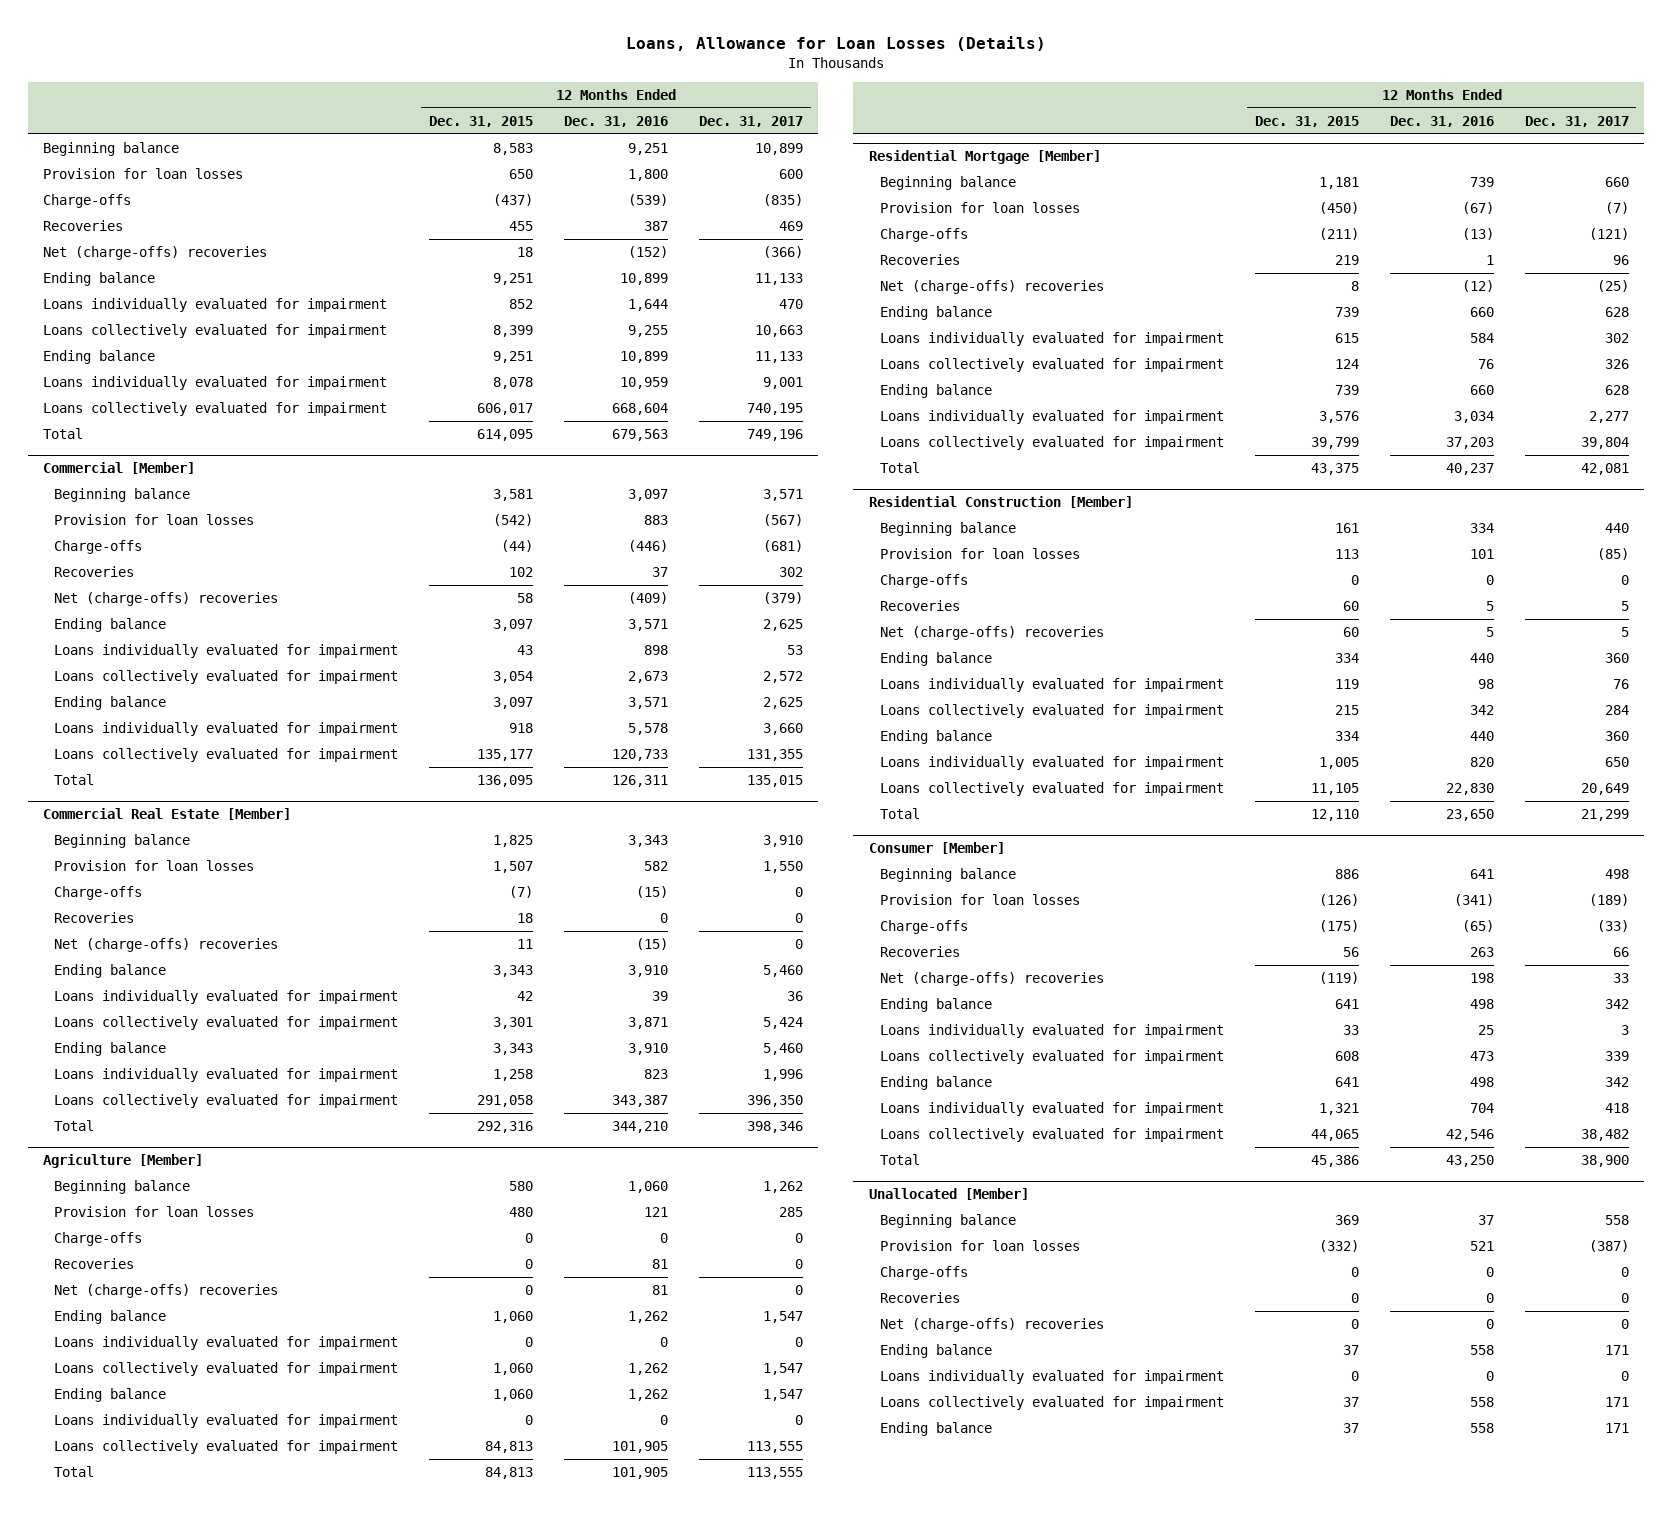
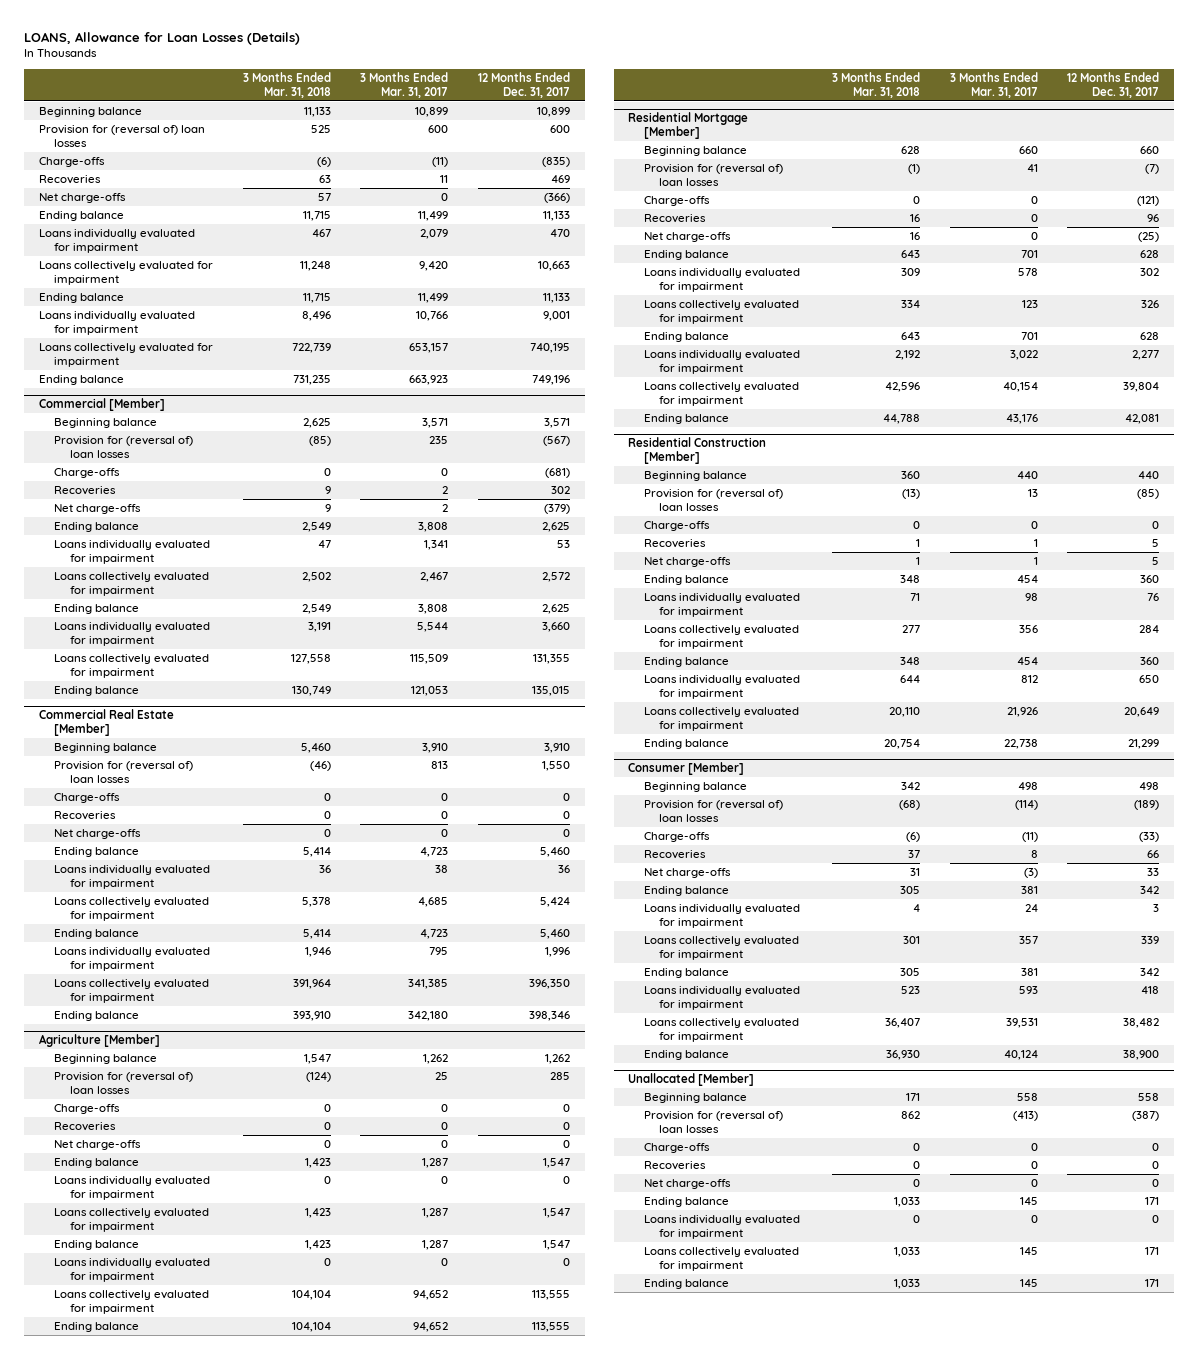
- Loans, Allowance for Loan Losses (Details)
+ LOANS, Allowance for Loan Losses (Details)
- | 12 Months Ended Dec. 31, 2015 | 12 Months Ended Dec. 31, 2016 | 12 Months Ended Dec. 31, 2017
+ | 3 Months Ended Mar. 31, 2018 | 3 Months Ended Mar. 31, 2017 | 12 Months Ended Dec. 31, 2017
- Provision for loan losses | 650 | 1,800 | 600
+ Provision for (reversal of) loan losses | 525 | 600 | 600
- Net (charge-offs) recoveries | 18 | (152) | (366)
+ Net charge-offs | 57 | 0 | (366)
- Total | 614,095 | 679,563 | 749,196
+ Ending balance | 731,235 | 663,923 | 749,196
@ Commercial [Member]
- Provision for loan losses | (542) | 883 | (567)
+ Provision for (reversal of) loan losses | (85) | 235 | (567)
- Net (charge-offs) recoveries | 58 | (409) | (379)
+ Net charge-offs | 9 | 2 | (379)
- Total | 136,095 | 126,311 | 135,015
+ Ending balance | 130,749 | 121,053 | 135,015
@ Commercial Real Estate [Member]
- Provision for loan losses | 1,507 | 582 | 1,550
+ Provision for (reversal of) loan losses | (46) | 813 | 1,550
- Net (charge-offs) recoveries | 11 | (15) | 0
+ Net charge-offs | 0 | 0 | 0
- Total | 292,316 | 344,210 | 398,346
+ Ending balance | 393,910 | 342,180 | 398,346
@ Agriculture [Member]
- Provision for loan losses | 480 | 121 | 285
+ Provision for (reversal of) loan losses | (124) | 25 | 285
- Net (charge-offs) recoveries | 0 | 81 | 0
+ Net charge-offs | 0 | 0 | 0
- Total | 84,813 | 101,905 | 113,555
+ Ending balance | 104,104 | 94,652 | 113,555
@ Residential Mortgage [Member]
- Provision for loan losses | (450) | (67) | (7)
+ Provision for (reversal of) loan losses | (1) | 41 | (7)
- Net (charge-offs) recoveries | 8 | (12) | (25)
+ Net charge-offs | 16 | 0 | (25)
- Total | 43,375 | 40,237 | 42,081
+ Ending balance | 44,788 | 43,176 | 42,081
@ Residential Construction [Member]
- Provision for loan losses | 113 | 101 | (85)
+ Provision for (reversal of) loan losses | (13) | 13 | (85)
- Net (charge-offs) recoveries | 60 | 5 | 5
+ Net charge-offs | 1 | 1 | 5
- Total | 12,110 | 23,650 | 21,299
+ Ending balance | 20,754 | 22,738 | 21,299
@ Consumer [Member]
- Provision for loan losses | (126) | (341) | (189)
+ Provision for (reversal of) loan losses | (68) | (114) | (189)
- Net (charge-offs) recoveries | (119) | 198 | 33
+ Net charge-offs | 31 | (3) | 33
- Total | 45,386 | 43,250 | 38,900
+ Ending balance | 36,930 | 40,124 | 38,900
@ Unallocated [Member]
- Provision for loan losses | (332) | 521 | (387)
+ Provision for (reversal of) loan losses | 862 | (413) | (387)
- Net (charge-offs) recoveries | 0 | 0 | 0
+ Net charge-offs | 0 | 0 | 0

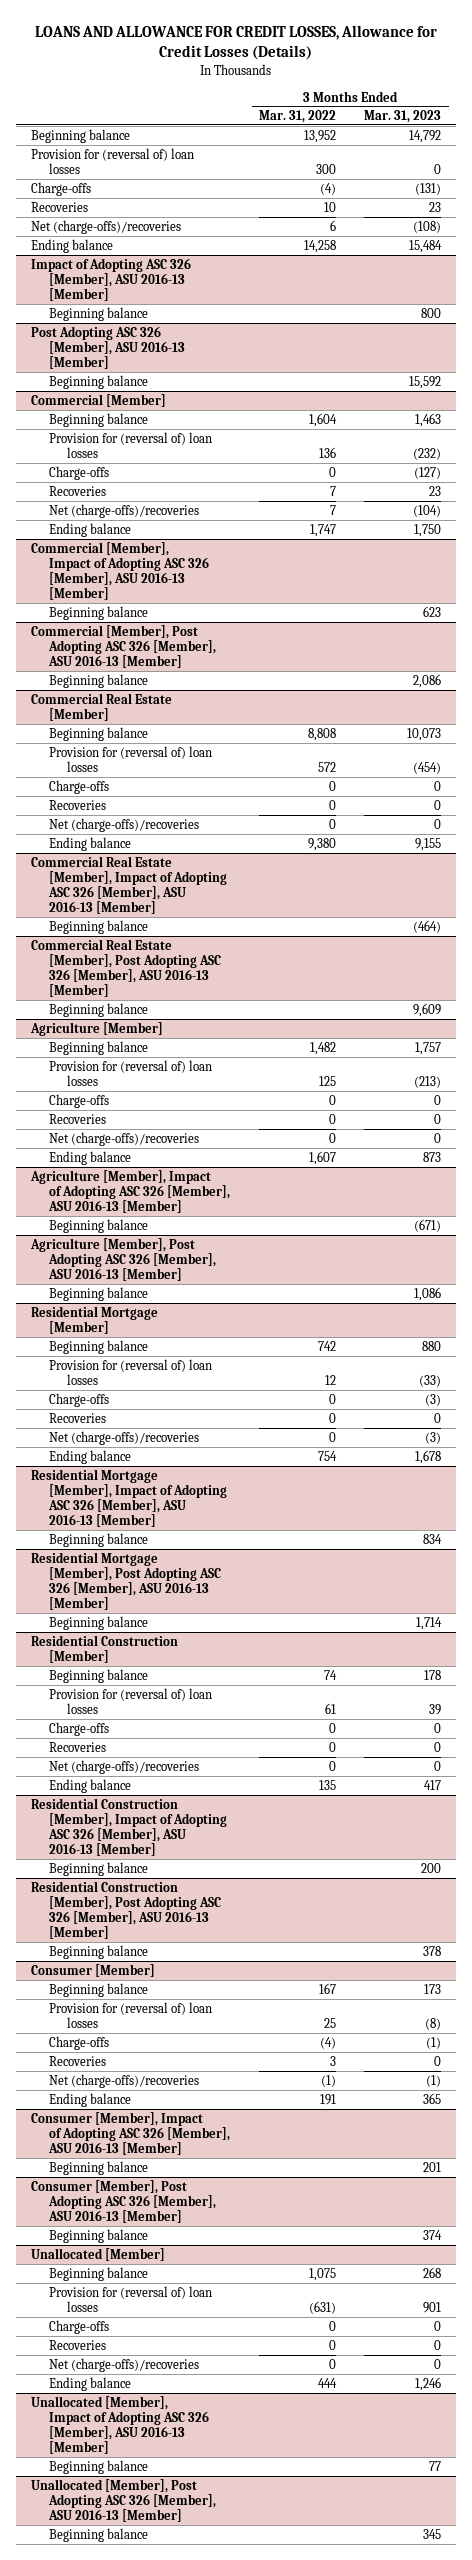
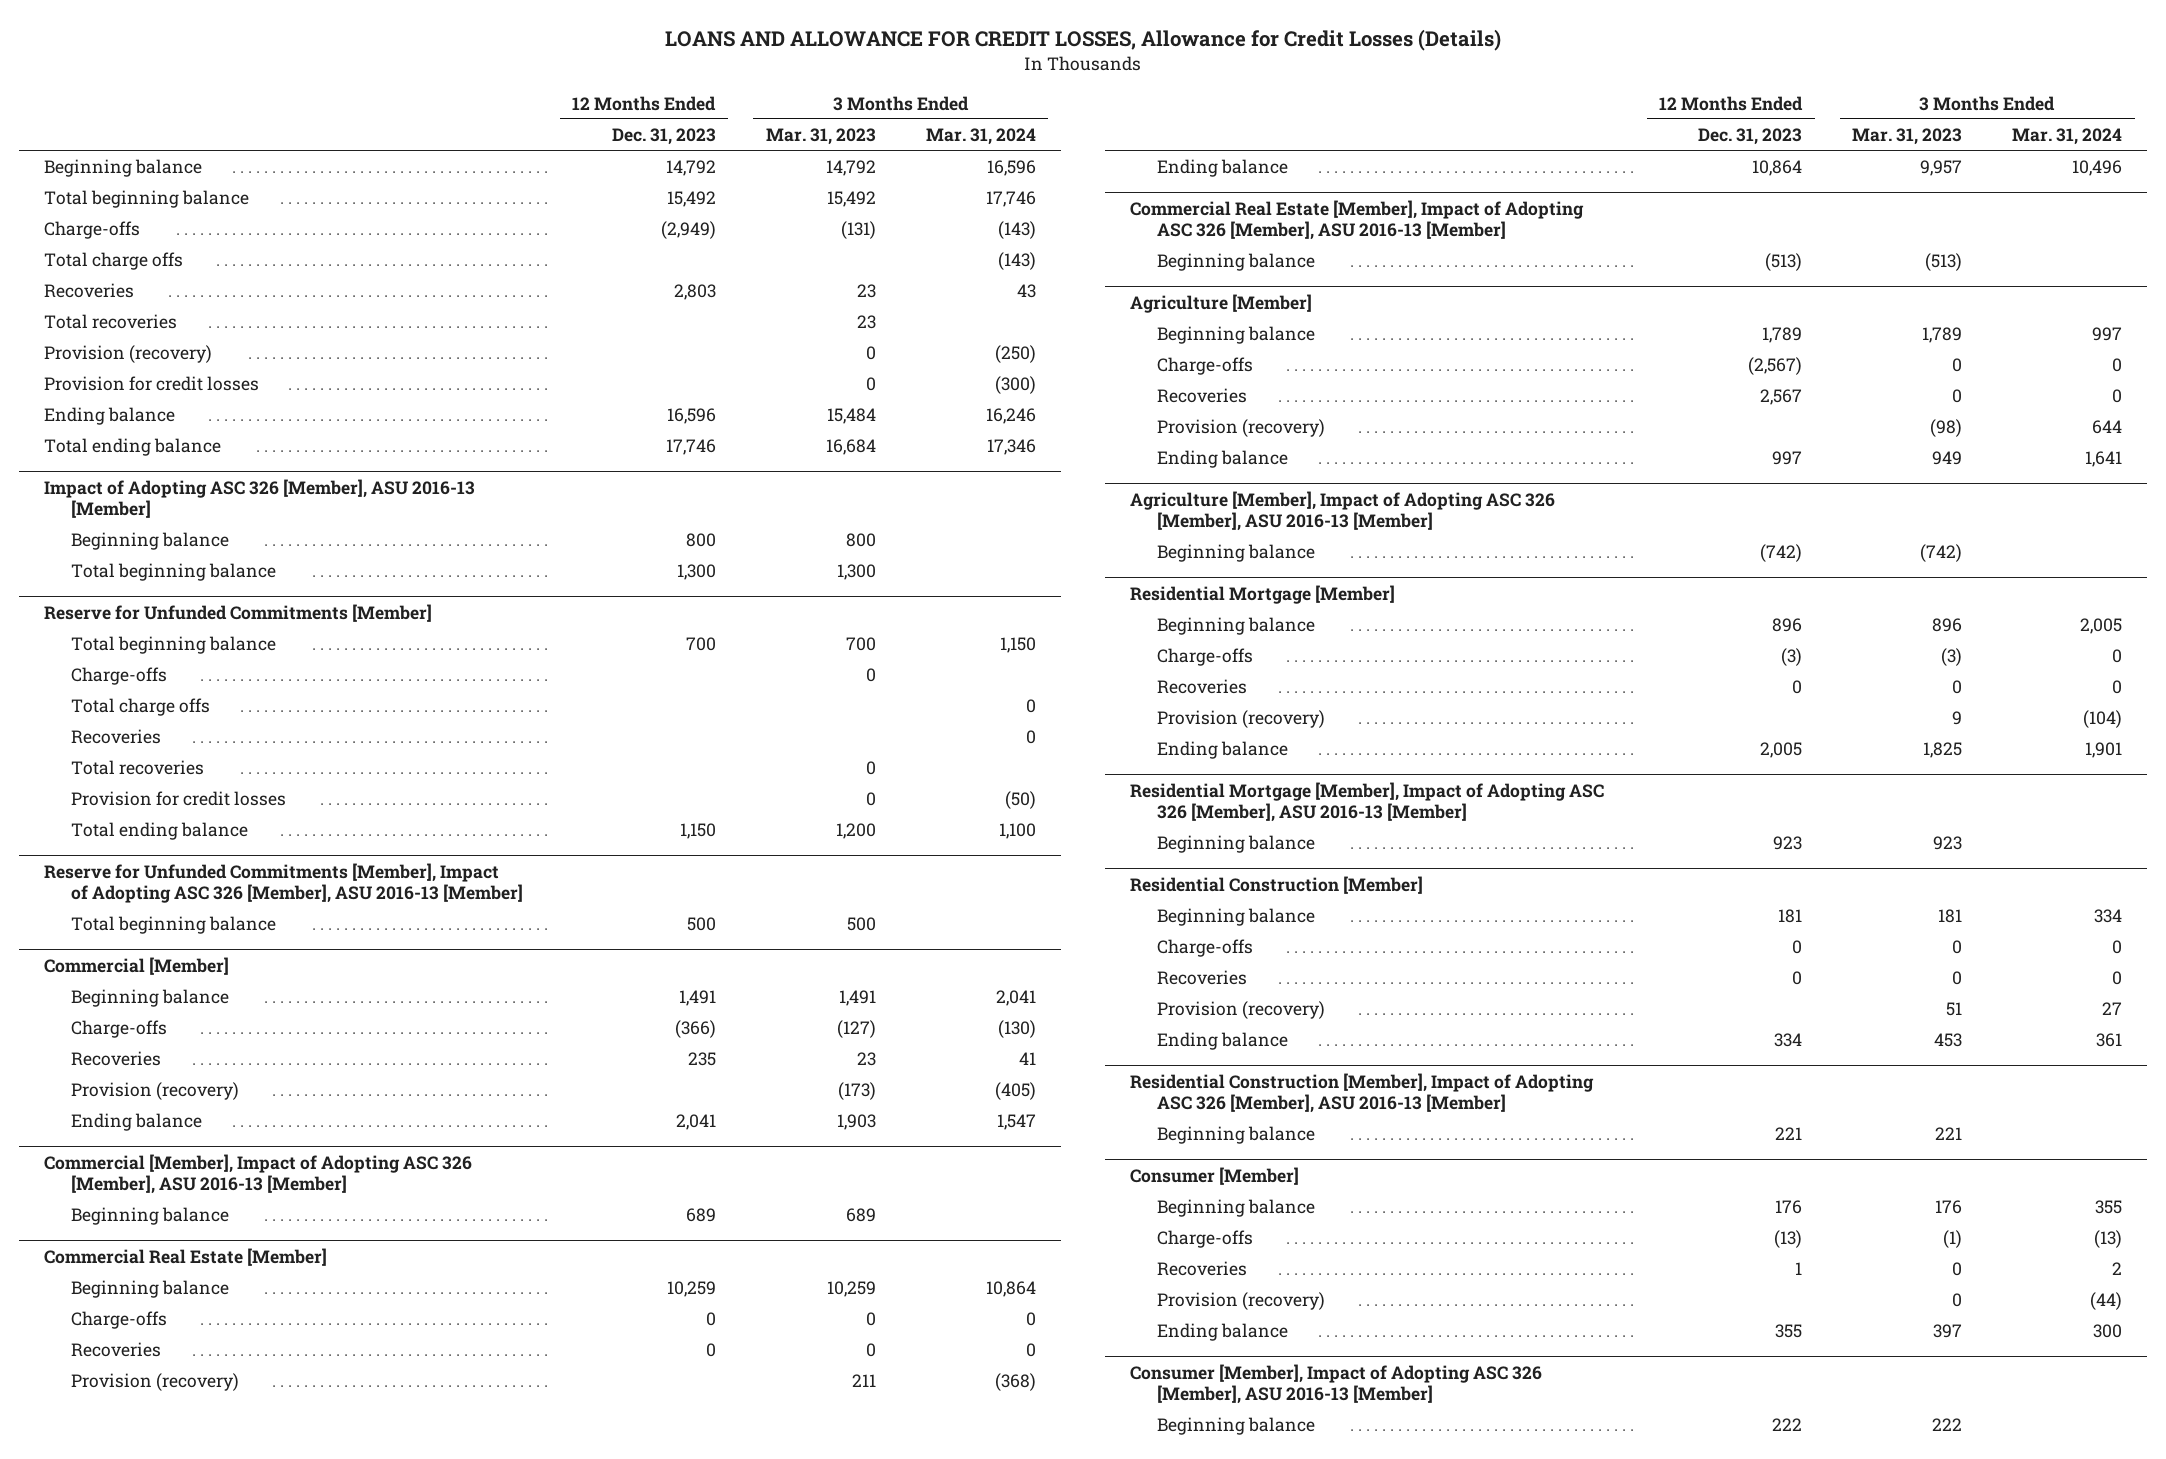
- | 3 Months Ended Mar. 31, 2022 | 3 Months Ended Mar. 31, 2023
+ | 12 Months Ended Dec. 31, 2023 | 3 Months Ended Mar. 31, 2023 | 3 Months Ended Mar. 31, 2024
- Provision for (reversal of) loan losses | 300 | 0
+ Total beginning balance | 15,492 | 15,492 | 17,746
+ Total charge offs | | | (143)
- Net (charge-offs)/recoveries | 6 | (108)
+ Total recoveries | | 23 |
+ Provision (recovery) | | 0 | (250)
+ Provision for credit losses | | 0 | (300)
+ Total ending balance | 17,746 | 16,684 | 17,346
- Post Adopting ASC 326 [Member], ASU 2016-13 [Member]
- Beginning balance | | 15,592
@ Impact of Adopting ASC 326 [Member], ASU 2016-13 [Member]
+ Total beginning balance | 1,300 | 1,300 |
+ Reserve for Unfunded Commitments [Member]
+ Total beginning balance | 700 | 700 | 1,150
+ Charge-offs | | 0 |
+ Total charge offs | | | 0
+ Recoveries | | | 0
+ Total recoveries | | 0 |
+ Provision for credit losses | | 0 | (50)
+ Total ending balance | 1,150 | 1,200 | 1,100
+ Reserve for Unfunded Commitments [Member], Impact of Adopting ASC 326 [Member], ASU 2016-13 [Member]
+ Total beginning balance | 500 | 500 |
@ Commercial [Member]
- Beginning balance | 1,604 | 1,463
- Provision for (reversal of) loan losses | 136 | (232)
+ Beginning balance | 1,491 | 1,491 | 2,041
- Net (charge-offs)/recoveries | 7 | (104)
- Ending balance | 1,747 | 1,750
+ Provision (recovery) | | (173) | (405)
+ Ending balance | 2,041 | 1,903 | 1,547
@ Commercial [Member], Impact of Adopting ASC 326 [Member], ASU 2016-13 [Member]
- Beginning balance | | 623
- Commercial [Member], Post Adopting ASC 326 [Member], ASU 2016-13 [Member]
- Beginning balance | | 2,086
@ Commercial [Member], Impact of Adopting ASC 326 [Member], ASU 2016-13 [Member]
+ Beginning balance | 689 | 689 |
@ Commercial Real Estate [Member]
- Beginning balance | 8,808 | 10,073
- Provision for (reversal of) loan losses | 572 | (454)
+ Beginning balance | 10,259 | 10,259 | 10,864
- Net (charge-offs)/recoveries | 0 | 0
- Ending balance | 9,380 | 9,155
+ Provision (recovery) | | 211 | (368)
+ Ending balance | 10,864 | 9,957 | 10,496
@ Commercial Real Estate [Member], Impact of Adopting ASC 326 [Member], ASU 2016-13 [Member]
- Beginning balance | | (464)
- Commercial Real Estate [Member], Post Adopting ASC 326 [Member], ASU 2016-13 [Member]
- Beginning balance | | 9,609
@ Commercial Real Estate [Member], Impact of Adopting ASC 326 [Member], ASU 2016-13 [Member]
+ Beginning balance | (513) | (513) |
@ Agriculture [Member]
- Beginning balance | 1,482 | 1,757
- Provision for (reversal of) loan losses | 125 | (213)
+ Beginning balance | 1,789 | 1,789 | 997
- Net (charge-offs)/recoveries | 0 | 0
- Ending balance | 1,607 | 873
+ Provision (recovery) | | (98) | 644
+ Ending balance | 997 | 949 | 1,641
@ Agriculture [Member], Impact of Adopting ASC 326 [Member], ASU 2016-13 [Member]
- Beginning balance | | (671)
- Agriculture [Member], Post Adopting ASC 326 [Member], ASU 2016-13 [Member]
- Beginning balance | | 1,086
@ Agriculture [Member], Impact of Adopting ASC 326 [Member], ASU 2016-13 [Member]
+ Beginning balance | (742) | (742) |
@ Residential Mortgage [Member]
- Beginning balance | 742 | 880
- Provision for (reversal of) loan losses | 12 | (33)
+ Beginning balance | 896 | 896 | 2,005
- Net (charge-offs)/recoveries | 0 | (3)
- Ending balance | 754 | 1,678
+ Provision (recovery) | | 9 | (104)
+ Ending balance | 2,005 | 1,825 | 1,901
@ Residential Mortgage [Member], Impact of Adopting ASC 326 [Member], ASU 2016-13 [Member]
- Beginning balance | | 834
- Residential Mortgage [Member], Post Adopting ASC 326 [Member], ASU 2016-13 [Member]
- Beginning balance | | 1,714
@ Residential Mortgage [Member], Impact of Adopting ASC 326 [Member], ASU 2016-13 [Member]
+ Beginning balance | 923 | 923 |
@ Residential Construction [Member]
- Beginning balance | 74 | 178
- Provision for (reversal of) loan losses | 61 | 39
+ Beginning balance | 181 | 181 | 334
- Net (charge-offs)/recoveries | 0 | 0
- Ending balance | 135 | 417
+ Provision (recovery) | | 51 | 27
+ Ending balance | 334 | 453 | 361
@ Residential Construction [Member], Impact of Adopting ASC 326 [Member], ASU 2016-13 [Member]
- Beginning balance | | 200
- Residential Construction [Member], Post Adopting ASC 326 [Member], ASU 2016-13 [Member]
- Beginning balance | | 378
@ Residential Construction [Member], Impact of Adopting ASC 326 [Member], ASU 2016-13 [Member]
+ Beginning balance | 221 | 221 |
@ Consumer [Member]
- Beginning balance | 167 | 173
- Provision for (reversal of) loan losses | 25 | (8)
+ Beginning balance | 176 | 176 | 355
- Net (charge-offs)/recoveries | (1) | (1)
- Ending balance | 191 | 365
+ Provision (recovery) | | 0 | (44)
+ Ending balance | 355 | 397 | 300
@ Consumer [Member], Impact of Adopting ASC 326 [Member], ASU 2016-13 [Member]
- Beginning balance | | 201
- Consumer [Member], Post Adopting ASC 326 [Member], ASU 2016-13 [Member]
- Beginning balance | | 374
- Unallocated [Member]
- Beginning balance | 1,075 | 268
- Provision for (reversal of) loan losses | (631) | 901
- Charge-offs | 0 | 0
- Recoveries | 0 | 0
- Net (charge-offs)/recoveries | 0 | 0
- Ending balance | 444 | 1,246
- Unallocated [Member], Impact of Adopting ASC 326 [Member], ASU 2016-13 [Member]
- Beginning balance | | 77
- Unallocated [Member], Post Adopting ASC 326 [Member], ASU 2016-13 [Member]
- Beginning balance | | 345
@ Consumer [Member], Impact of Adopting ASC 326 [Member], ASU 2016-13 [Member]
+ Beginning balance | 222 | 222 |

